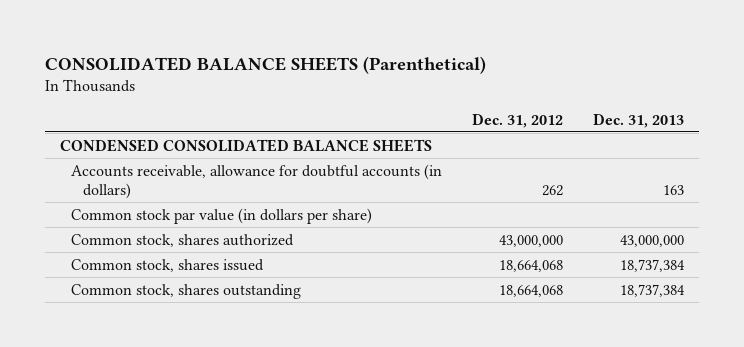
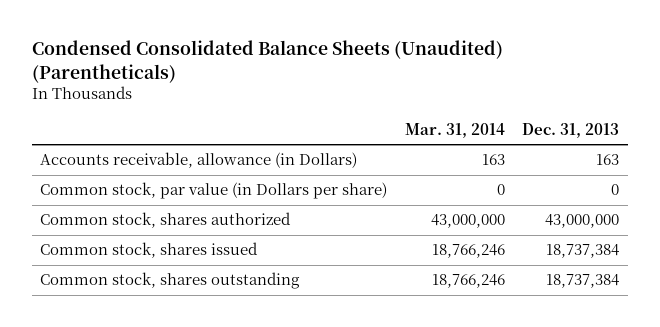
- CONSOLIDATED BALANCE SHEETS (Parenthetical)
+ Condensed Consolidated Balance Sheets (Unaudited) (Parentheticals)
- | Dec. 31, 2012 | Dec. 31, 2013
+ | Mar. 31, 2014 | Dec. 31, 2013
- CONDENSED CONSOLIDATED BALANCE SHEETS
- Accounts receivable, allowance for doubtful accounts (in dollars) | 262 | 163
- Common stock par value (in dollars per share)
+ Accounts receivable, allowance (in Dollars) | 163 | 163
+ Common stock, par value (in Dollars per share) | 0 | 0

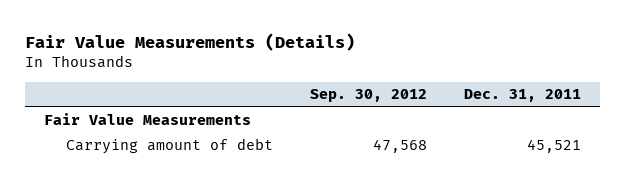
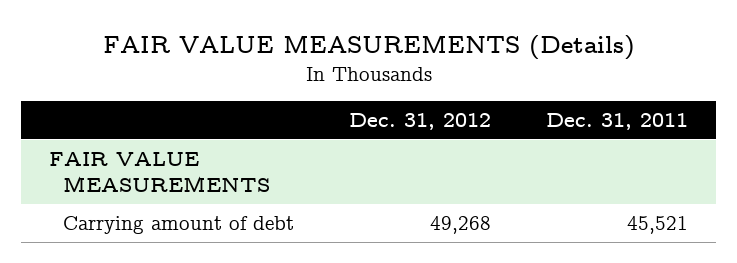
- Fair Value Measurements (Details)
+ FAIR VALUE MEASUREMENTS (Details)
- | Sep. 30, 2012 | Dec. 31, 2011
+ | Dec. 31, 2012 | Dec. 31, 2011
- Fair Value Measurements
+ FAIR VALUE MEASUREMENTS

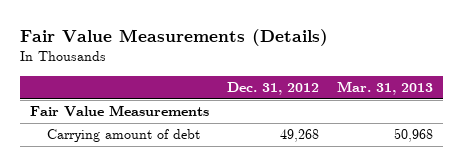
- FAIR VALUE MEASUREMENTS (Details)
+ Fair Value Measurements (Details)
- | Dec. 31, 2012 | Dec. 31, 2011
+ | Dec. 31, 2012 | Mar. 31, 2013
- FAIR VALUE MEASUREMENTS
+ Fair Value Measurements

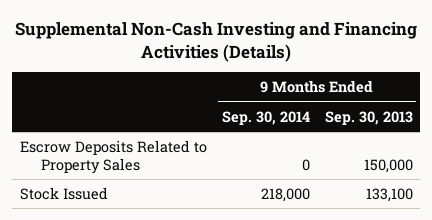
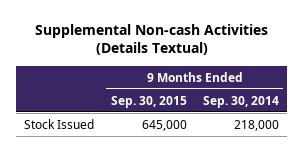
- Supplemental Non-Cash Investing and Financing Activities (Details)
+ Supplemental Non-cash Activities (Details Textual)
- | 9 Months Ended Sep. 30, 2014 | 9 Months Ended Sep. 30, 2013
+ | 9 Months Ended Sep. 30, 2015 | 9 Months Ended Sep. 30, 2014
- Escrow Deposits Related to Property Sales | 0 | 150,000

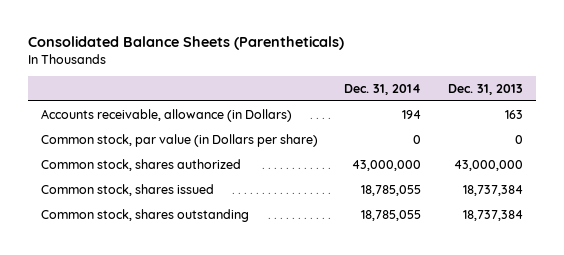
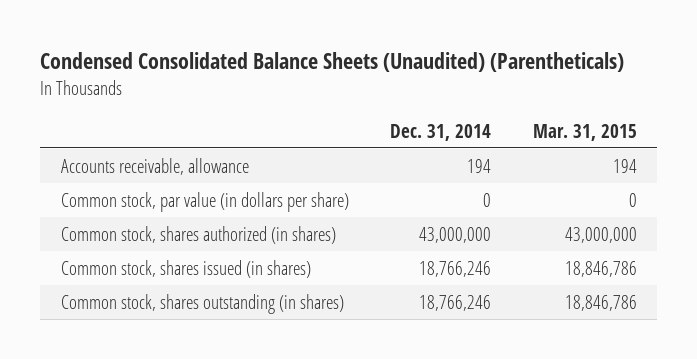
- Consolidated Balance Sheets (Parentheticals)
+ Condensed Consolidated Balance Sheets (Unaudited) (Parentheticals)
- | Dec. 31, 2014 | Dec. 31, 2013
+ | Dec. 31, 2014 | Mar. 31, 2015
- Accounts receivable, allowance (in Dollars) | 194 | 163
- Common stock, par value (in Dollars per share) | 0 | 0
- Common stock, shares authorized | 43,000,000 | 43,000,000
- Common stock, shares issued | 18,785,055 | 18,737,384
- Common stock, shares outstanding | 18,785,055 | 18,737,384
+ Accounts receivable, allowance | 194 | 194
+ Common stock, par value (in dollars per share) | 0 | 0
+ Common stock, shares authorized (in shares) | 43,000,000 | 43,000,000
+ Common stock, shares issued (in shares) | 18,766,246 | 18,846,786
+ Common stock, shares outstanding (in shares) | 18,766,246 | 18,846,786

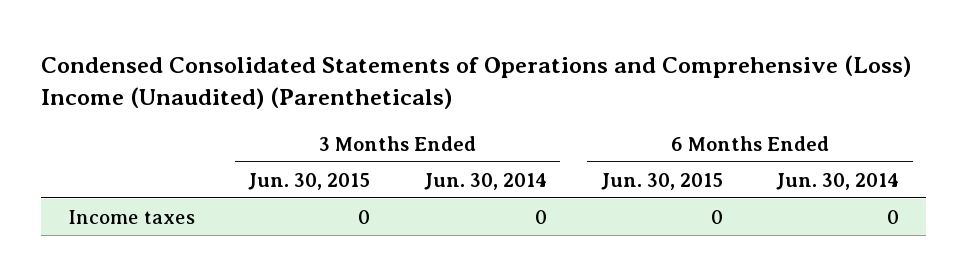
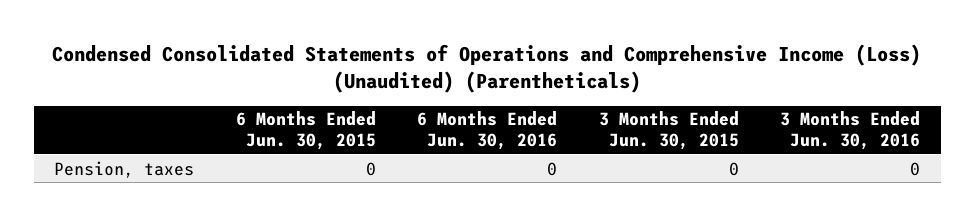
- Condensed Consolidated Statements of Operations and Comprehensive (Loss) Income (Unaudited) (Parentheticals)
+ Condensed Consolidated Statements of Operations and Comprehensive Income (Loss) (Unaudited) (Parentheticals)
- | 3 Months Ended Jun. 30, 2015 | 3 Months Ended Jun. 30, 2014 | 6 Months Ended Jun. 30, 2015 | 6 Months Ended Jun. 30, 2014
+ | 6 Months Ended Jun. 30, 2015 | 6 Months Ended Jun. 30, 2016 | 3 Months Ended Jun. 30, 2015 | 3 Months Ended Jun. 30, 2016
- Income taxes | 0 | 0 | 0 | 0
+ Pension, taxes | 0 | 0 | 0 | 0

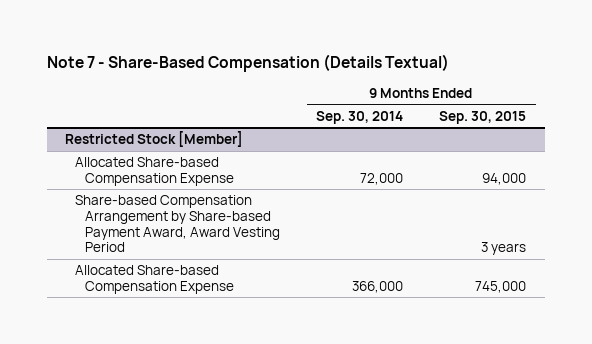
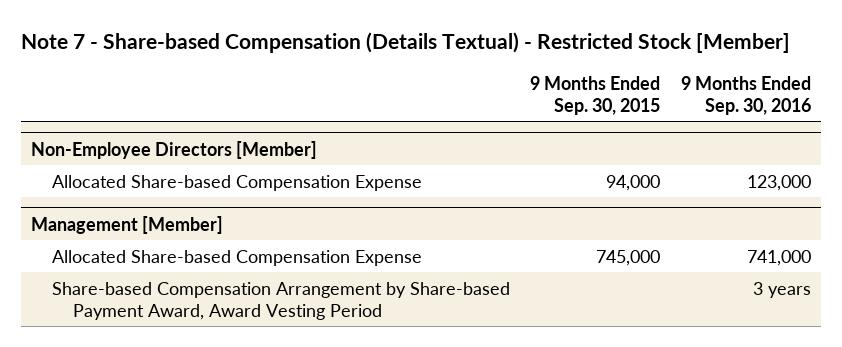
- Note 7 - Share-Based Compensation (Details Textual)
+ Note 7 - Share-based Compensation (Details Textual) - Restricted Stock [Member]
- | 9 Months Ended Sep. 30, 2014 | 9 Months Ended Sep. 30, 2015
+ | 9 Months Ended Sep. 30, 2015 | 9 Months Ended Sep. 30, 2016
- Restricted Stock [Member]
+ Non-Employee Directors [Member]
- Share-based Compensation Arrangement by Share-based Payment Award, Award Vesting Period | | 3 years
+ Management [Member]
+ Share-based Compensation Arrangement by Share-based Payment Award, Award Vesting Period | | 3 years

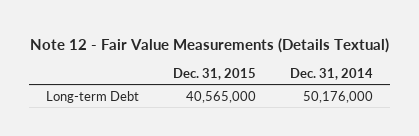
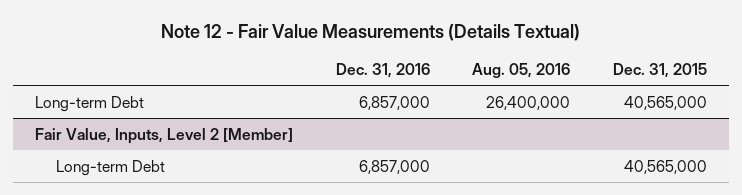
- | Dec. 31, 2015 | Dec. 31, 2014
+ | Dec. 31, 2016 | Aug. 05, 2016 | Dec. 31, 2015
+ Fair Value, Inputs, Level 2 [Member]
+ Long-term Debt | 6,857,000 | | 40,565,000

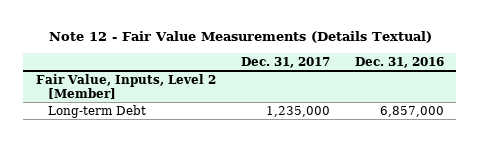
- | Dec. 31, 2016 | Aug. 05, 2016 | Dec. 31, 2015
+ | Dec. 31, 2017 | Dec. 31, 2016
- Long-term Debt | 6,857,000 | 26,400,000 | 40,565,000

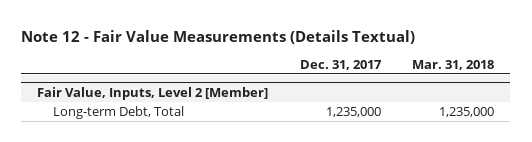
- | Dec. 31, 2017 | Dec. 31, 2016
+ | Dec. 31, 2017 | Mar. 31, 2018
@ Fair Value, Inputs, Level 2 [Member]
- Long-term Debt | 1,235,000 | 6,857,000
+ Long-term Debt, Total | 1,235,000 | 1,235,000

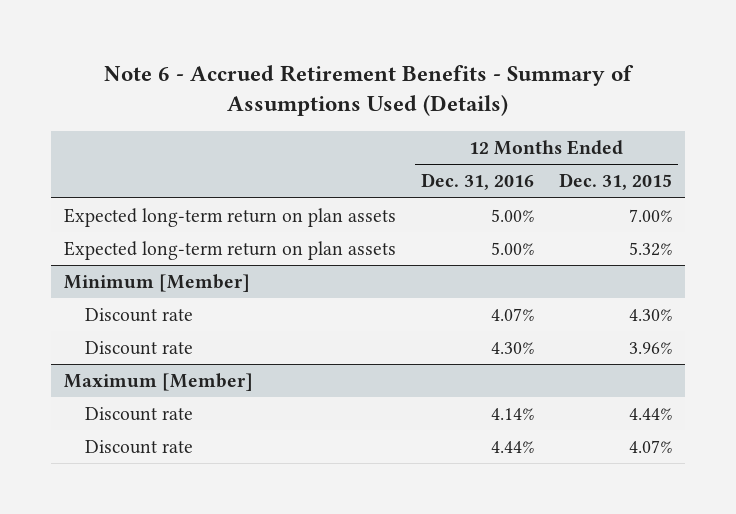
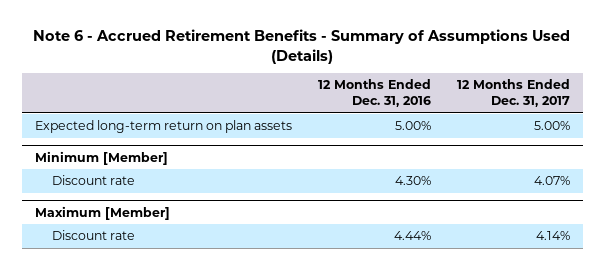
- | 12 Months Ended Dec. 31, 2016 | 12 Months Ended Dec. 31, 2015
+ | 12 Months Ended Dec. 31, 2016 | 12 Months Ended Dec. 31, 2017
- Expected long-term return on plan assets | 5.00% | 5.32%
@ Minimum [Member]
- Discount rate | 4.07% | 4.30%
@ Maximum [Member]
- Discount rate | 4.14% | 4.44%

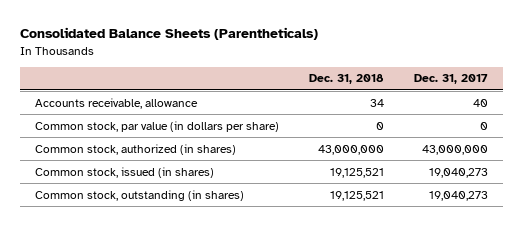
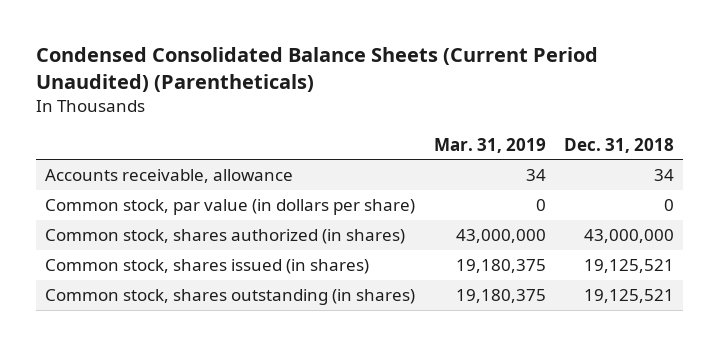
- Consolidated Balance Sheets (Parentheticals)
+ Condensed Consolidated Balance Sheets (Current Period Unaudited) (Parentheticals)
- | Dec. 31, 2018 | Dec. 31, 2017
+ | Mar. 31, 2019 | Dec. 31, 2018
- Common stock, authorized (in shares) | 43,000,000 | 43,000,000
- Common stock, issued (in shares) | 19,125,521 | 19,040,273
- Common stock, outstanding (in shares) | 19,125,521 | 19,040,273
+ Common stock, shares authorized (in shares) | 43,000,000 | 43,000,000
+ Common stock, shares issued (in shares) | 19,180,375 | 19,125,521
+ Common stock, shares outstanding (in shares) | 19,180,375 | 19,125,521

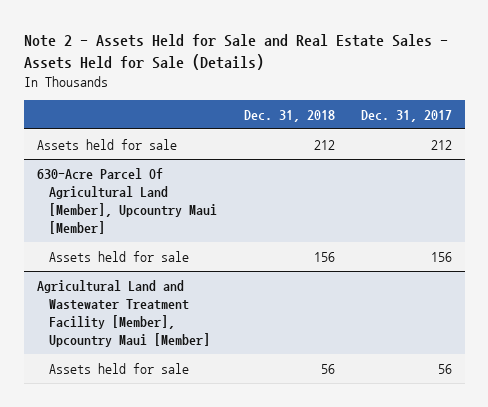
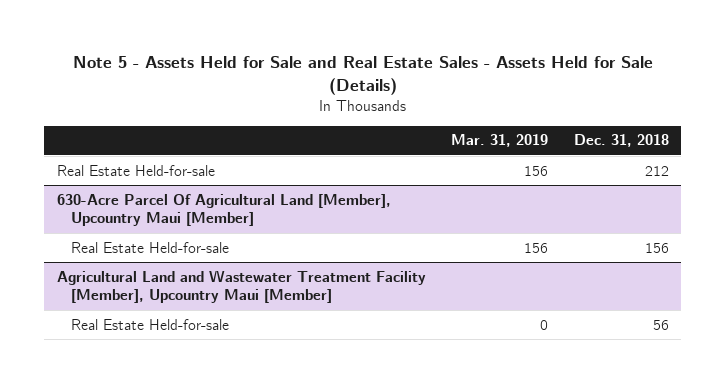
- Note 2 - Assets Held for Sale and Real Estate Sales - Assets Held for Sale (Details)
+ Note 5 - Assets Held for Sale and Real Estate Sales - Assets Held for Sale (Details)
- | Dec. 31, 2018 | Dec. 31, 2017
+ | Mar. 31, 2019 | Dec. 31, 2018
- Assets held for sale | 212 | 212
+ Real Estate Held-for-sale | 156 | 212
@ 630-Acre Parcel Of Agricultural Land [Member], Upcountry Maui [Member]
- Assets held for sale | 156 | 156
+ Real Estate Held-for-sale | 156 | 156
@ Agricultural Land and Wastewater Treatment Facility [Member], Upcountry Maui [Member]
- Assets held for sale | 56 | 56
+ Real Estate Held-for-sale | 0 | 56

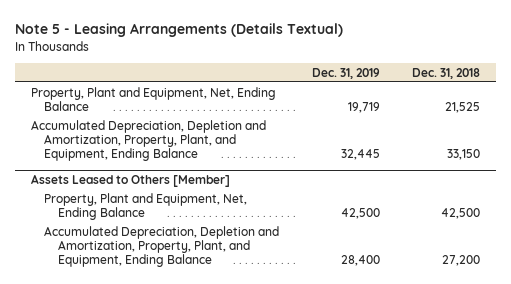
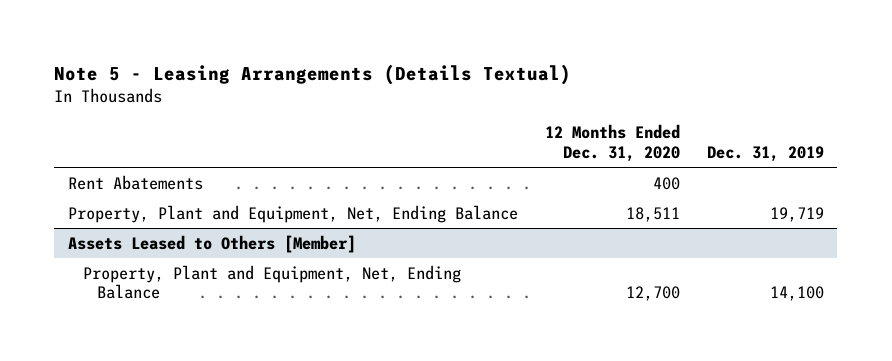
- | Dec. 31, 2019 | Dec. 31, 2018
+ | 12 Months Ended Dec. 31, 2020 | Dec. 31, 2019
+ Rent Abatements | 400 |
- Accumulated Depreciation, Depletion and Amortization, Property, Plant, and Equipment, Ending Balance | 32,445 | 33,150
@ Assets Leased to Others [Member]
- Property, Plant and Equipment, Net, Ending Balance | 42,500 | 42,500
- Accumulated Depreciation, Depletion and Amortization, Property, Plant, and Equipment, Ending Balance | 28,400 | 27,200
+ Property, Plant and Equipment, Net, Ending Balance | 12,700 | 14,100

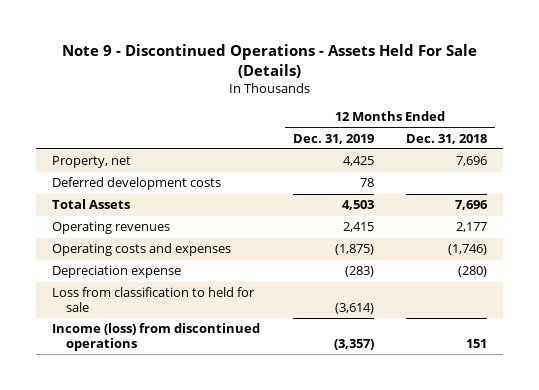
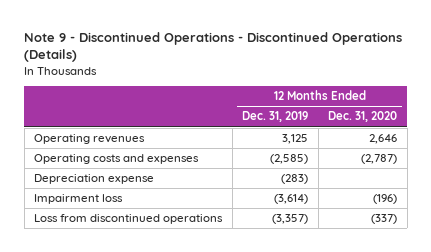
- Note 9 - Discontinued Operations - Assets Held For Sale (Details)
+ Note 9 - Discontinued Operations - Discontinued Operations (Details)
- | 12 Months Ended Dec. 31, 2019 | 12 Months Ended Dec. 31, 2018
+ | 12 Months Ended Dec. 31, 2019 | 12 Months Ended Dec. 31, 2020
- Property, net | 4,425 | 7,696
- Deferred development costs | 78 |
- Total Assets | 4,503 | 7,696
- Operating revenues | 2,415 | 2,177
- Operating costs and expenses | (1,875) | (1,746)
+ Operating revenues | 3,125 | 2,646
+ Operating costs and expenses | (2,585) | (2,787)
- Loss from classification to held for sale | (3,614) |
- Income (loss) from discontinued operations | (3,357) | 151
+ Impairment loss | (3,614) | (196)
+ Loss from discontinued operations | (3,357) | (337)

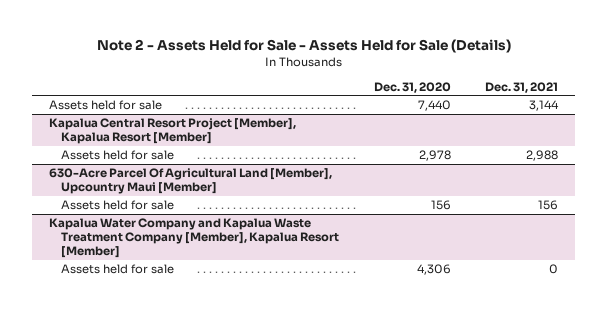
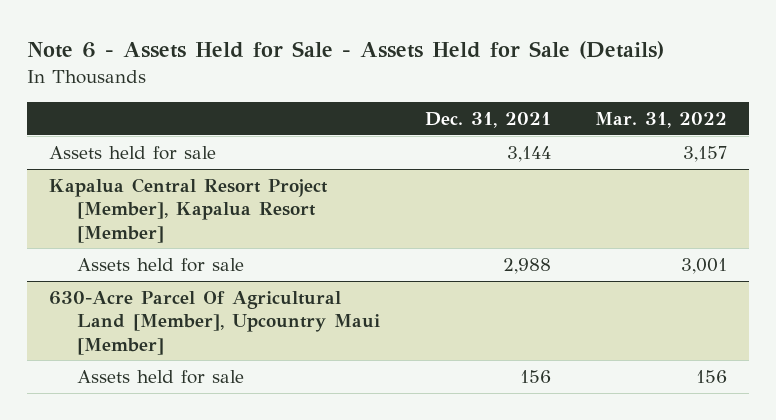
- Note 2 - Assets Held for Sale - Assets Held for Sale (Details)
+ Note 6 - Assets Held for Sale - Assets Held for Sale (Details)
- | Dec. 31, 2020 | Dec. 31, 2021
+ | Dec. 31, 2021 | Mar. 31, 2022
- Kapalua Water Company and Kapalua Waste Treatment Company [Member], Kapalua Resort [Member]
- Assets held for sale | 4,306 | 0

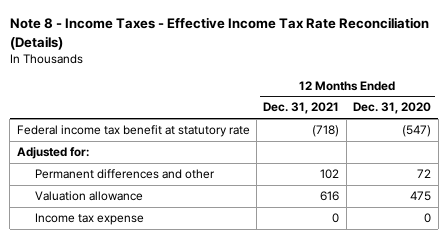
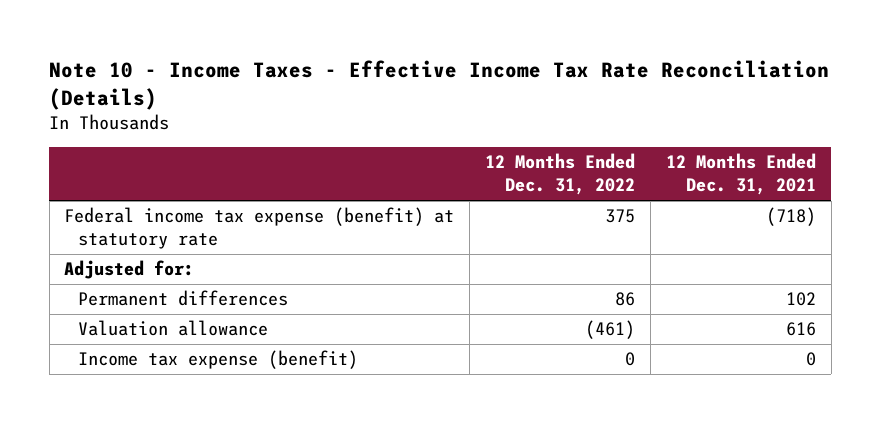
- Note 8 - Income Taxes - Effective Income Tax Rate Reconciliation (Details)
+ Note 10 - Income Taxes - Effective Income Tax Rate Reconciliation (Details)
- | 12 Months Ended Dec. 31, 2021 | 12 Months Ended Dec. 31, 2020
+ | 12 Months Ended Dec. 31, 2022 | 12 Months Ended Dec. 31, 2021
- Federal income tax benefit at statutory rate | (718) | (547)
+ Federal income tax expense (benefit) at statutory rate | 375 | (718)
- Permanent differences and other | 102 | 72
+ Permanent differences | 86 | 102
- Income tax expense | 0 | 0
+ Income tax expense (benefit) | 0 | 0

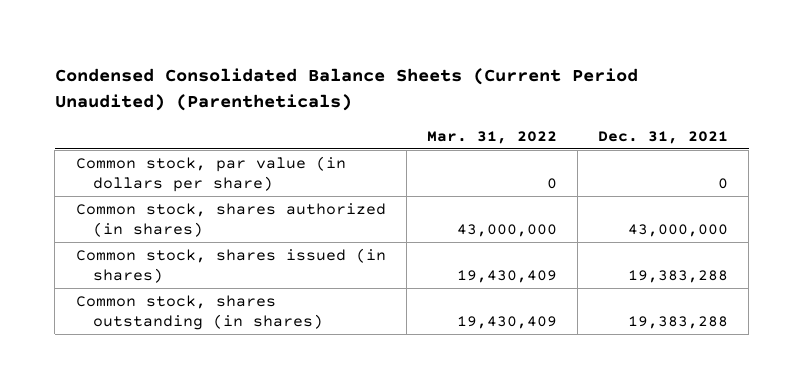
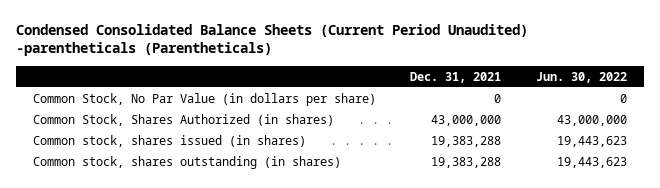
- Condensed Consolidated Balance Sheets (Current Period Unaudited) (Parentheticals)
+ Condensed Consolidated Balance Sheets (Current Period Unaudited) -parentheticals (Parentheticals)
- | Mar. 31, 2022 | Dec. 31, 2021
+ | Dec. 31, 2021 | Jun. 30, 2022
- Common stock, par value (in dollars per share) | 0 | 0
- Common stock, shares authorized (in shares) | 43,000,000 | 43,000,000
+ Common Stock, No Par Value (in dollars per share) | 0 | 0
+ Common Stock, Shares Authorized (in shares) | 43,000,000 | 43,000,000

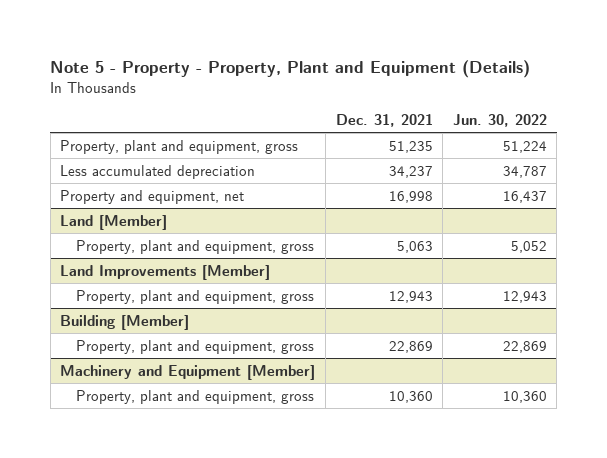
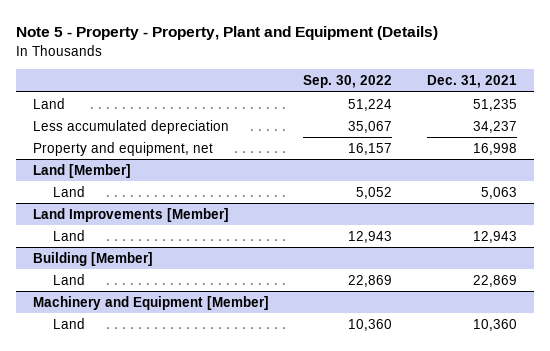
- | Dec. 31, 2021 | Jun. 30, 2022
+ | Sep. 30, 2022 | Dec. 31, 2021
- Property, plant and equipment, gross | 51,235 | 51,224
+ Land | 51,224 | 51,235
@ Land [Member]
- Property, plant and equipment, gross | 5,063 | 5,052
+ Land | 5,052 | 5,063
@ Land Improvements [Member]
- Property, plant and equipment, gross | 12,943 | 12,943
+ Land | 12,943 | 12,943
@ Building [Member]
- Property, plant and equipment, gross | 22,869 | 22,869
+ Land | 22,869 | 22,869
@ Machinery and Equipment [Member]
- Property, plant and equipment, gross | 10,360 | 10,360
+ Land | 10,360 | 10,360

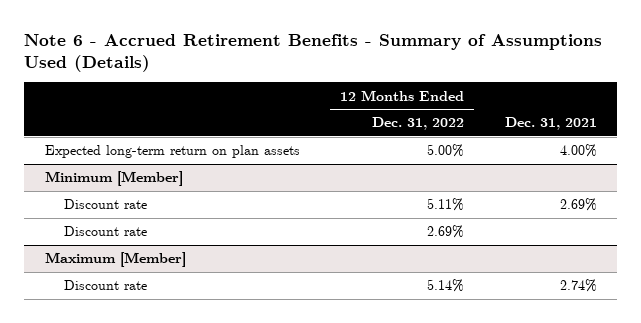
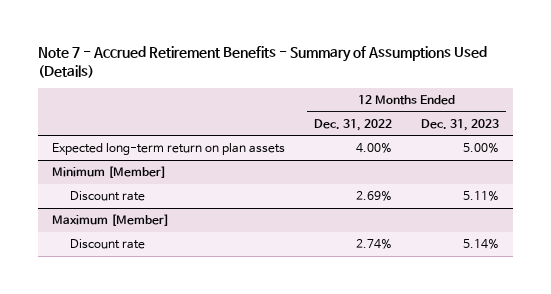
- Note 6 - Accrued Retirement Benefits - Summary of Assumptions Used (Details)
+ Note 7 - Accrued Retirement Benefits - Summary of Assumptions Used (Details)
- | 12 Months Ended Dec. 31, 2022 | Dec. 31, 2021
+ | 12 Months Ended Dec. 31, 2022 | 12 Months Ended Dec. 31, 2023
- Expected long-term return on plan assets | 5.00% | 4.00%
+ Expected long-term return on plan assets | 4.00% | 5.00%
@ Minimum [Member]
- Discount rate | 5.11% | 2.69%
@ Maximum [Member]
- Discount rate | 5.14% | 2.74%
+ Discount rate | 2.74% | 5.14%

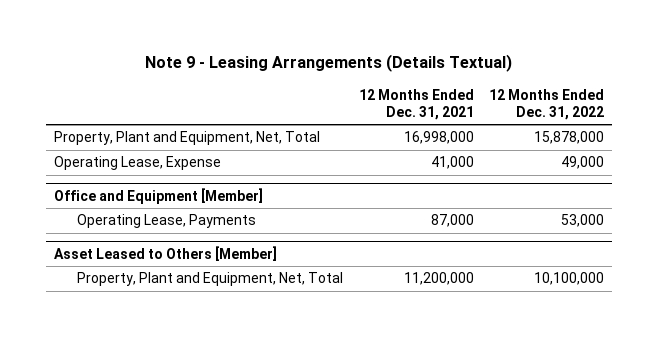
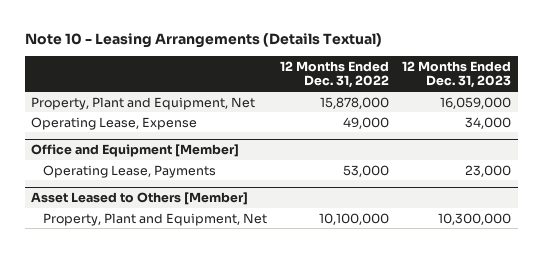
- Note 9 - Leasing Arrangements (Details Textual)
+ Note 10 - Leasing Arrangements (Details Textual)
- | 12 Months Ended Dec. 31, 2021 | 12 Months Ended Dec. 31, 2022
+ | 12 Months Ended Dec. 31, 2022 | 12 Months Ended Dec. 31, 2023
- Property, Plant and Equipment, Net, Total | 16,998,000 | 15,878,000
+ Property, Plant and Equipment, Net | 15,878,000 | 16,059,000
@ Asset Leased to Others [Member]
- Property, Plant and Equipment, Net, Total | 11,200,000 | 10,100,000
+ Property, Plant and Equipment, Net | 10,100,000 | 10,300,000

